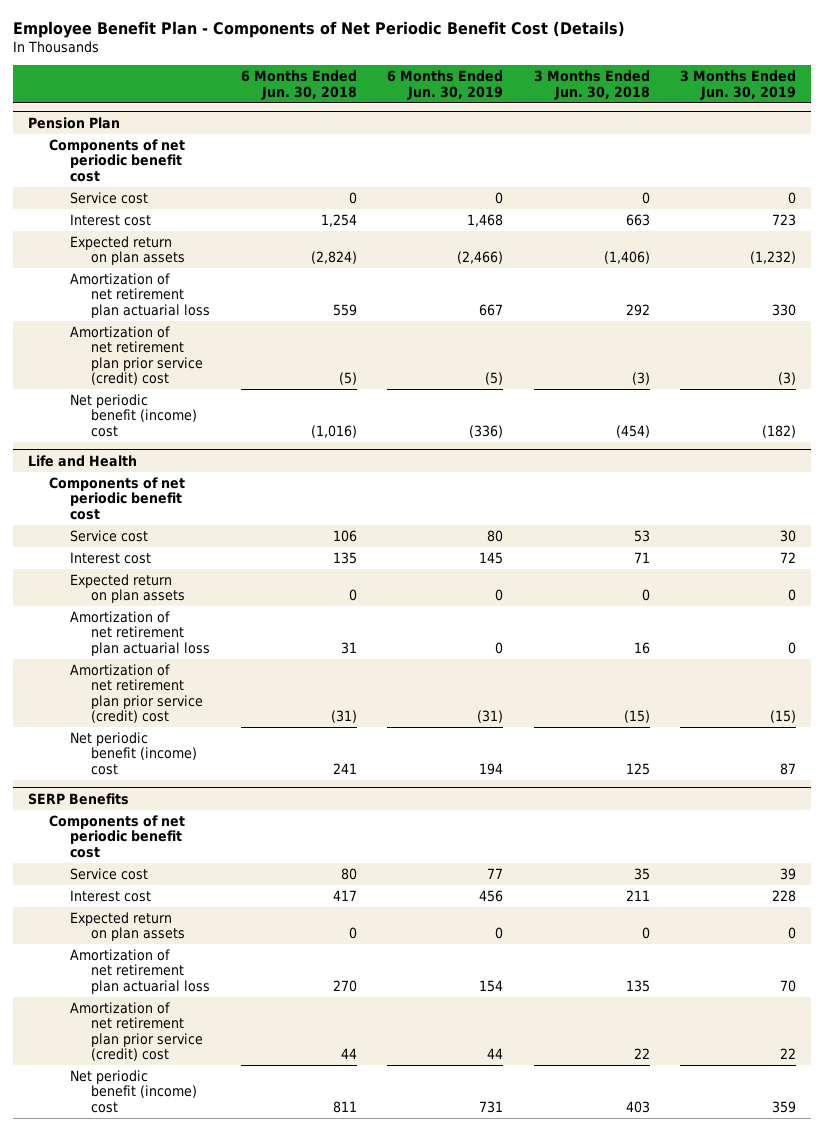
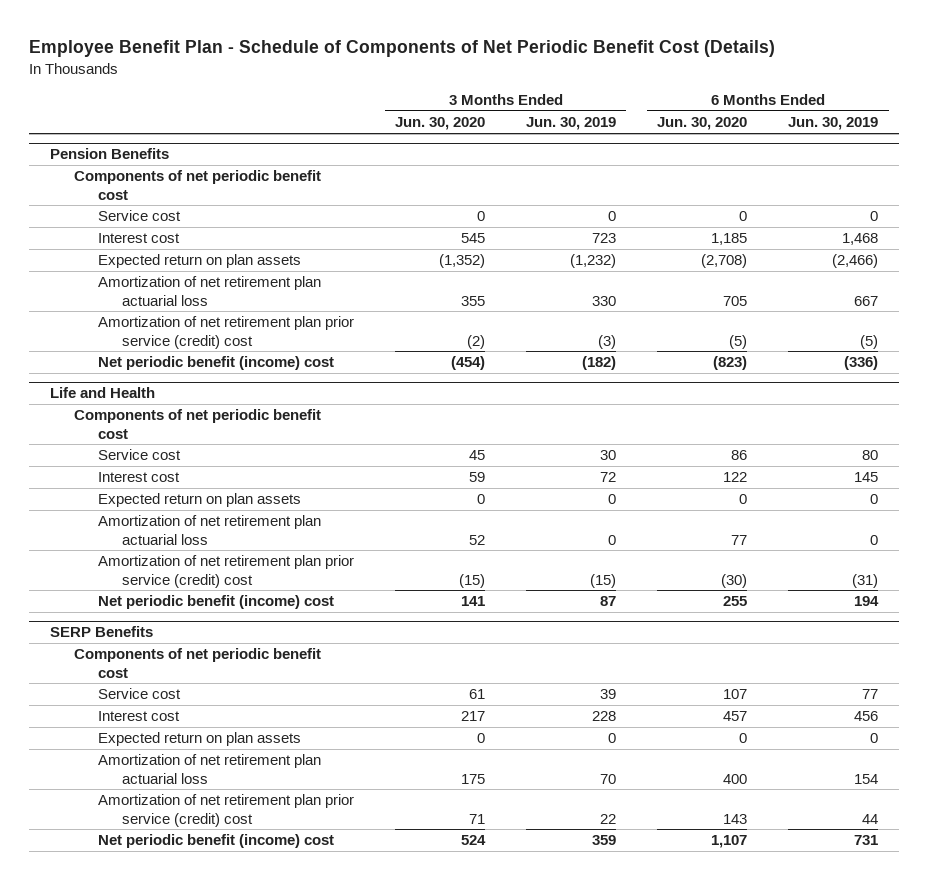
- Employee Benefit Plan - Components of Net Periodic Benefit Cost (Details)
+ Employee Benefit Plan - Schedule of Components of Net Periodic Benefit Cost (Details)
- | 6 Months Ended Jun. 30, 2018 | 6 Months Ended Jun. 30, 2019 | 3 Months Ended Jun. 30, 2018 | 3 Months Ended Jun. 30, 2019
+ | 3 Months Ended Jun. 30, 2020 | 3 Months Ended Jun. 30, 2019 | 6 Months Ended Jun. 30, 2020 | 6 Months Ended Jun. 30, 2019
- Pension Plan
+ Pension Benefits

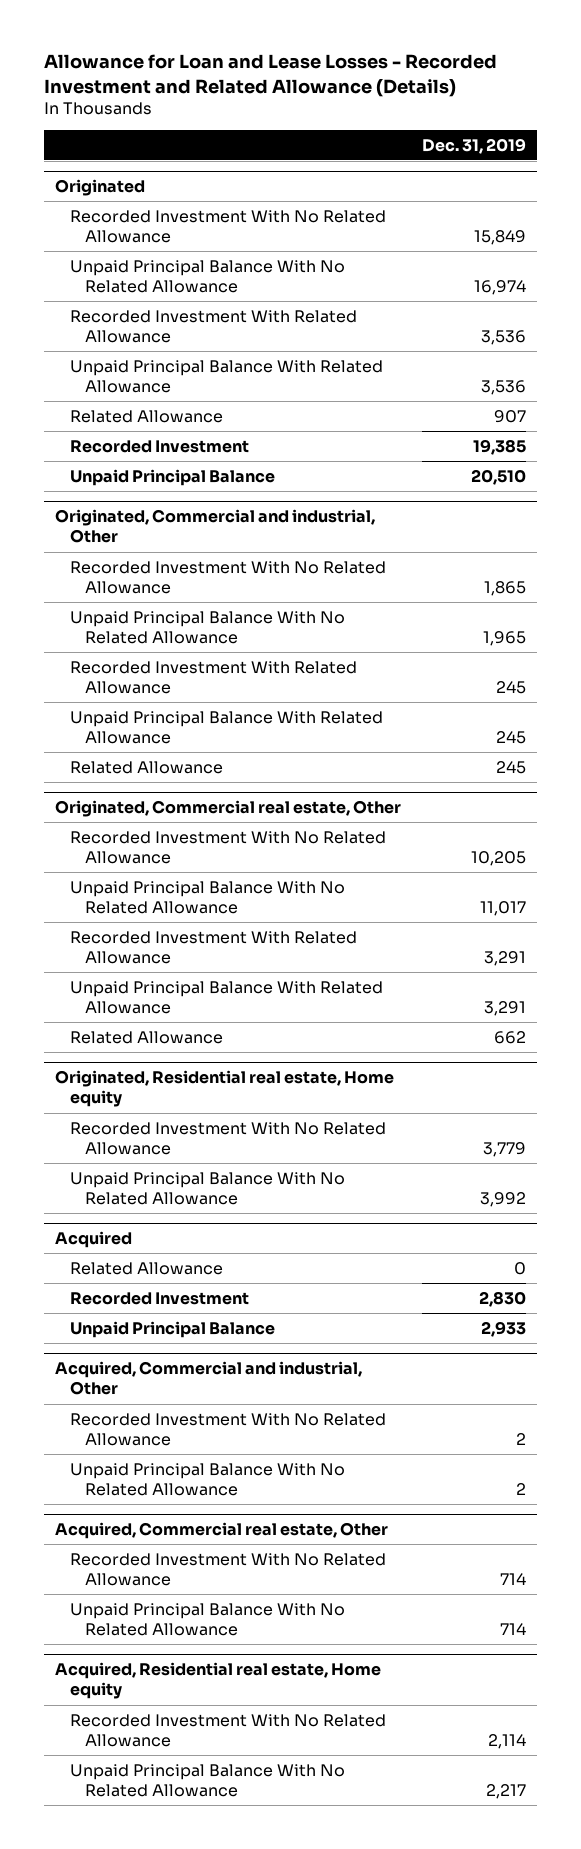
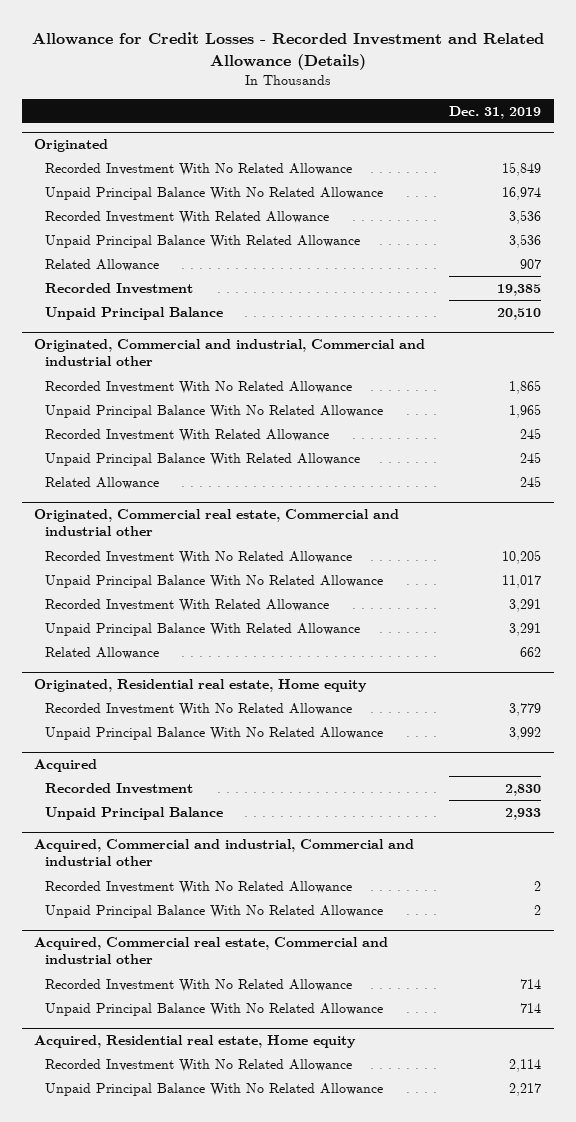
- Allowance for Loan and Lease Losses - Recorded Investment and Related Allowance (Details)
+ Allowance for Credit Losses - Recorded Investment and Related Allowance (Details)
- Originated, Commercial and industrial, Other
+ Originated, Commercial and industrial, Commercial and industrial other
- Originated, Commercial real estate, Other
+ Originated, Commercial real estate, Commercial and industrial other
@ Acquired
- Related Allowance | 0
- Acquired, Commercial and industrial, Other
+ Acquired, Commercial and industrial, Commercial and industrial other
- Acquired, Commercial real estate, Other
+ Acquired, Commercial real estate, Commercial and industrial other

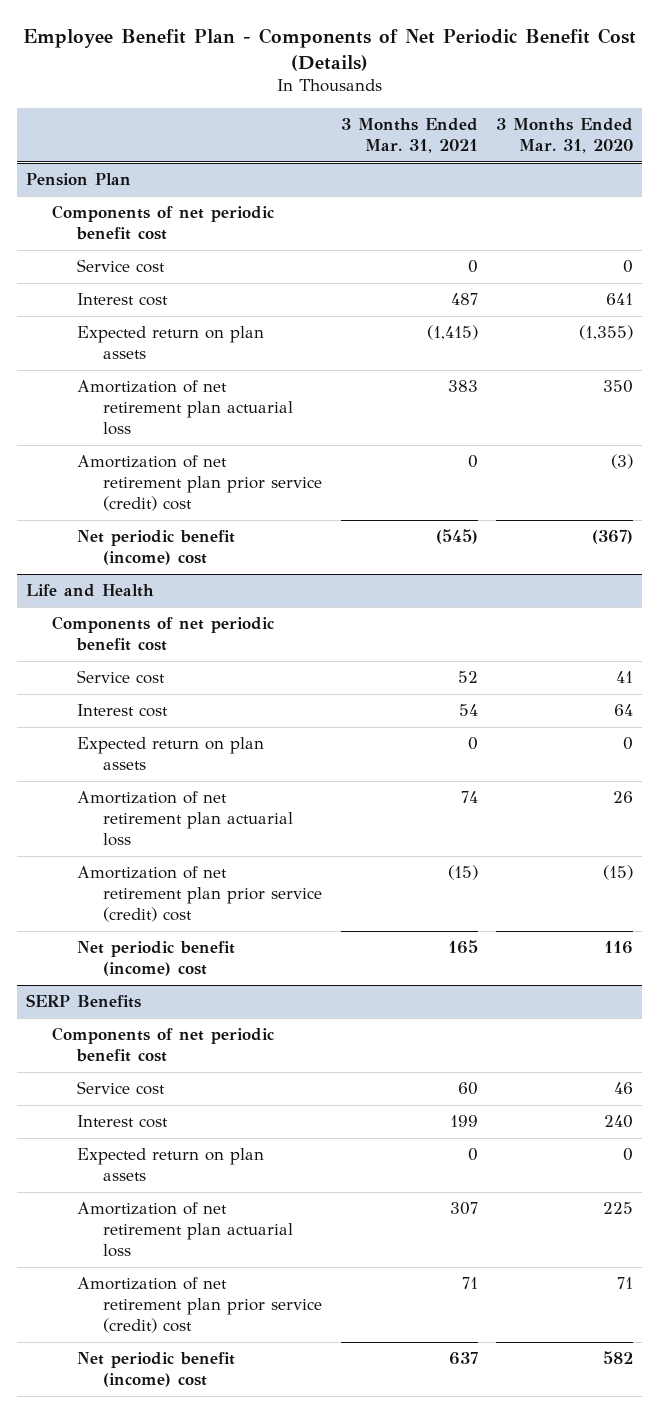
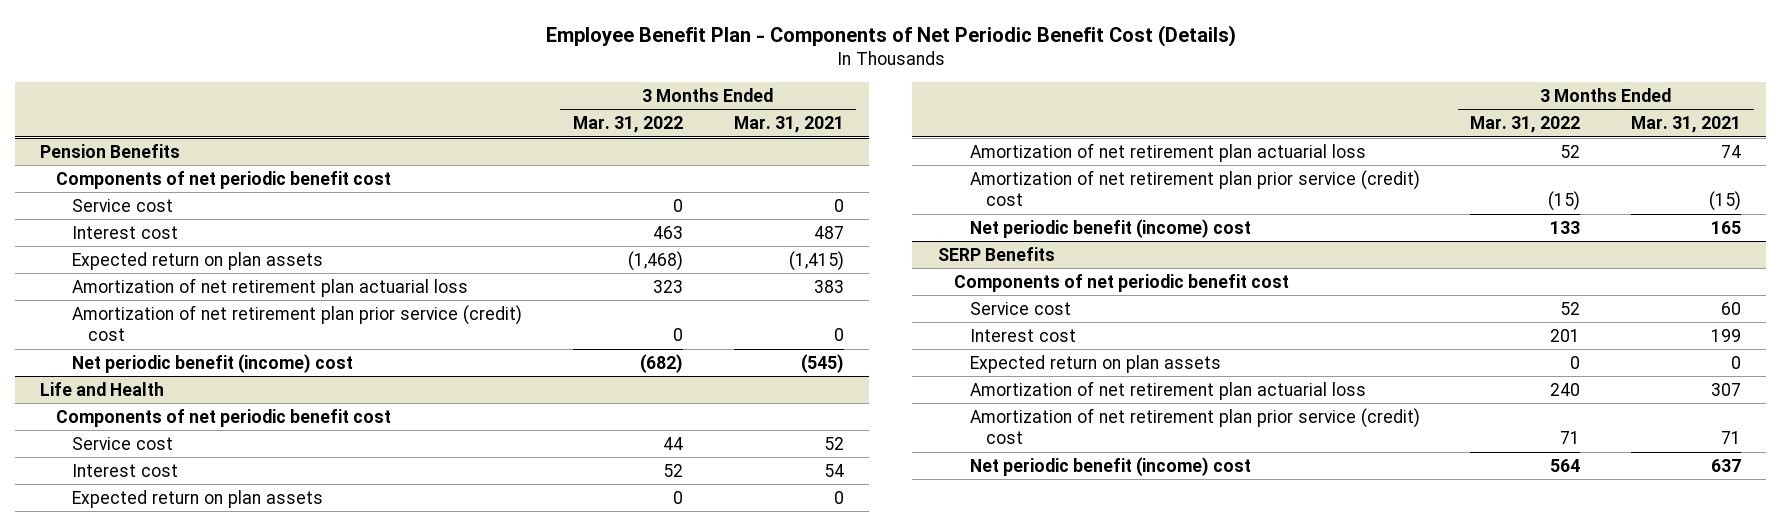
- | 3 Months Ended Mar. 31, 2021 | 3 Months Ended Mar. 31, 2020
+ | 3 Months Ended Mar. 31, 2022 | 3 Months Ended Mar. 31, 2021
- Pension Plan
+ Pension Benefits

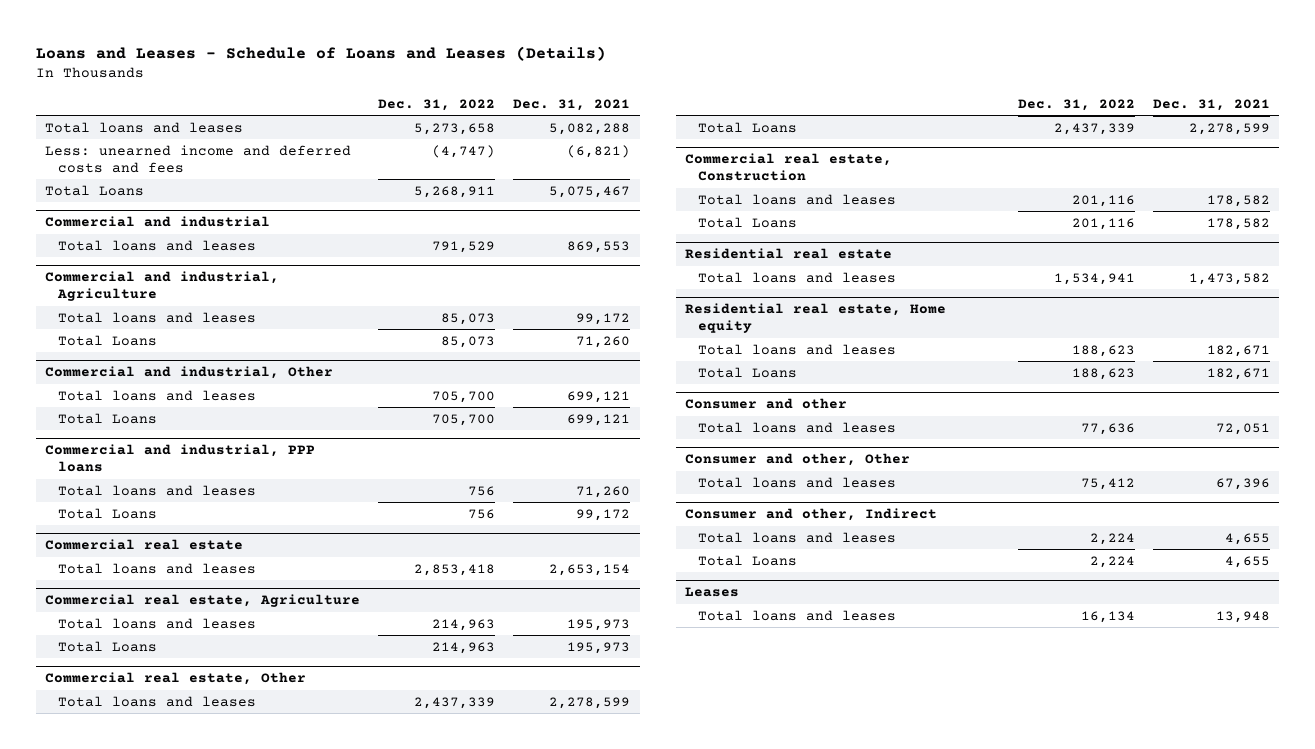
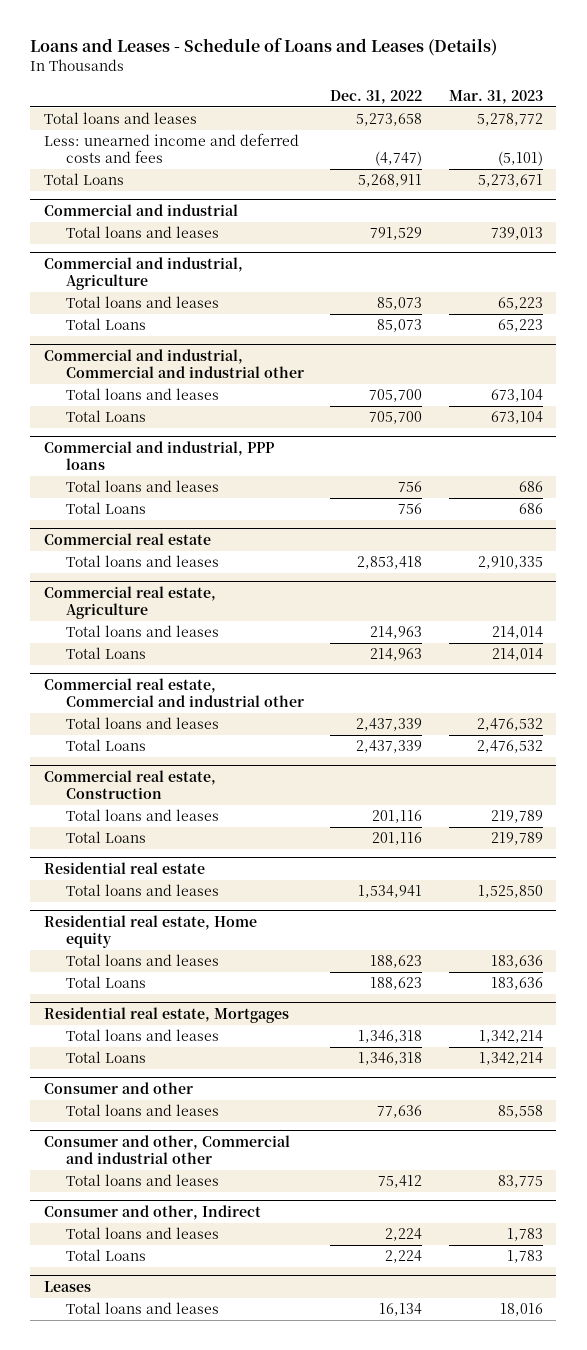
- | Dec. 31, 2022 | Dec. 31, 2021
+ | Dec. 31, 2022 | Mar. 31, 2023
- Commercial and industrial, Other
+ Commercial and industrial, Commercial and industrial other
- Commercial real estate, Other
+ Commercial real estate, Commercial and industrial other
+ Residential real estate, Mortgages
+ Total loans and leases | 1,346,318 | 1,342,214
+ Total Loans | 1,346,318 | 1,342,214
- Consumer and other, Other
+ Consumer and other, Commercial and industrial other

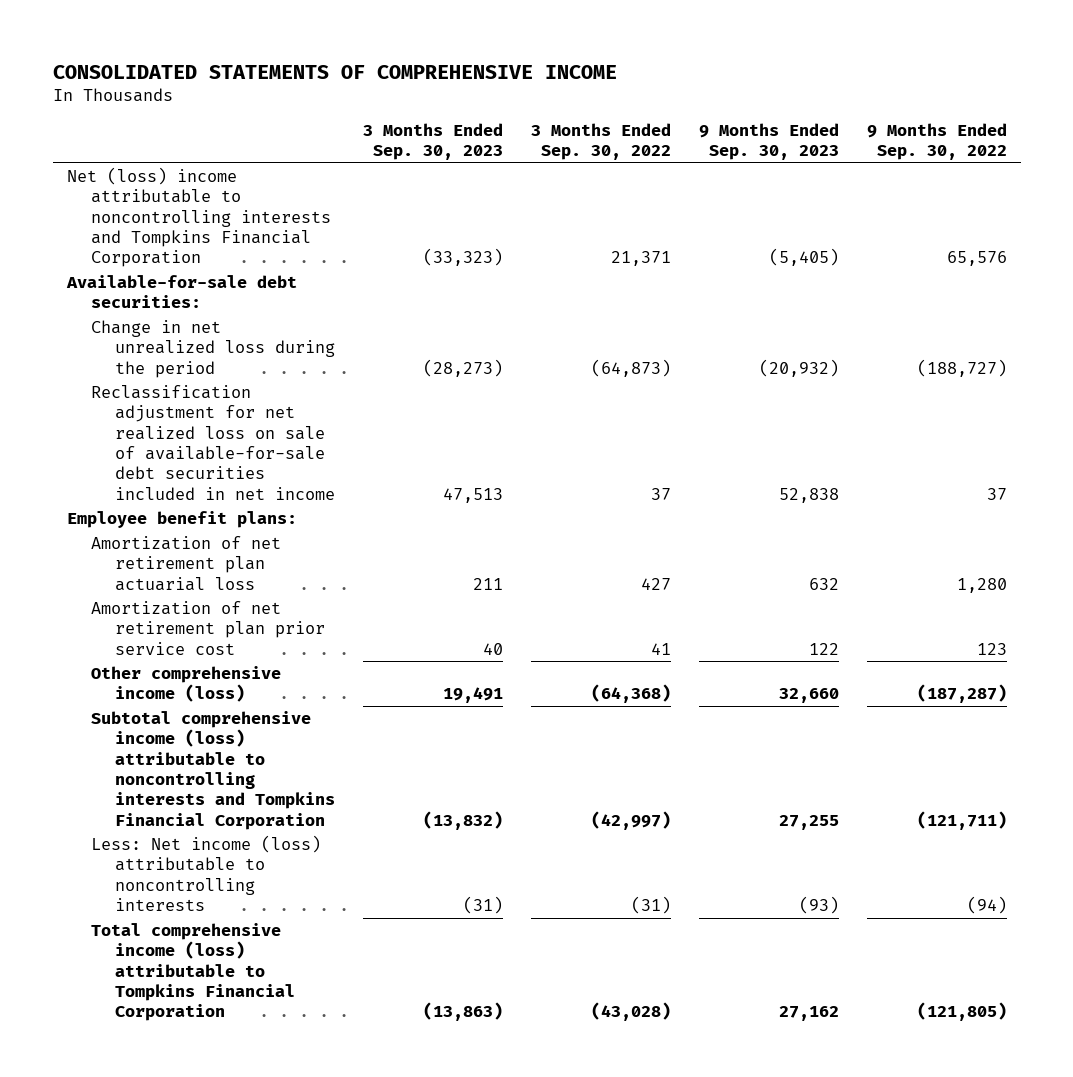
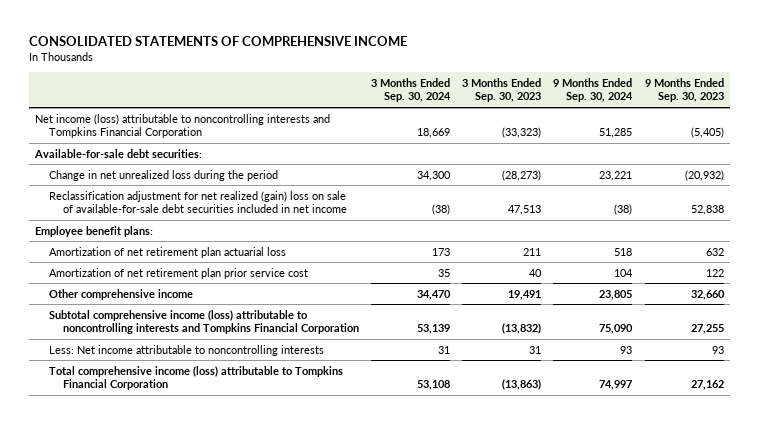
- | 3 Months Ended Sep. 30, 2023 | 3 Months Ended Sep. 30, 2022 | 9 Months Ended Sep. 30, 2023 | 9 Months Ended Sep. 30, 2022
+ | 3 Months Ended Sep. 30, 2024 | 3 Months Ended Sep. 30, 2023 | 9 Months Ended Sep. 30, 2024 | 9 Months Ended Sep. 30, 2023
- Net (loss) income attributable to noncontrolling interests and Tompkins Financial Corporation | (33,323) | 21,371 | (5,405) | 65,576
+ Net income (loss) attributable to noncontrolling interests and Tompkins Financial Corporation | 18,669 | (33,323) | 51,285 | (5,405)
- Reclassification adjustment for net realized loss on sale of available-for-sale debt securities included in net income | 47,513 | 37 | 52,838 | 37
+ Reclassification adjustment for net realized (gain) loss on sale of available-for-sale debt securities included in net income | (38) | 47,513 | (38) | 52,838
- Other comprehensive income (loss) | 19,491 | (64,368) | 32,660 | (187,287)
+ Other comprehensive income | 34,470 | 19,491 | 23,805 | 32,660
- Less: Net income (loss) attributable to noncontrolling interests | (31) | (31) | (93) | (94)
+ Less: Net income attributable to noncontrolling interests | 31 | 31 | 93 | 93

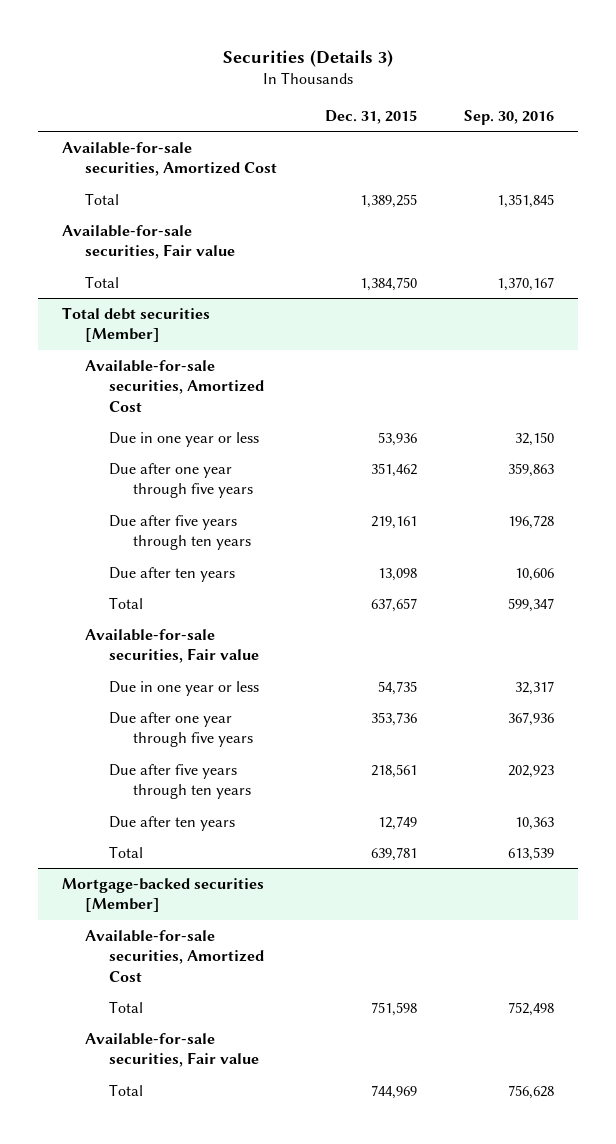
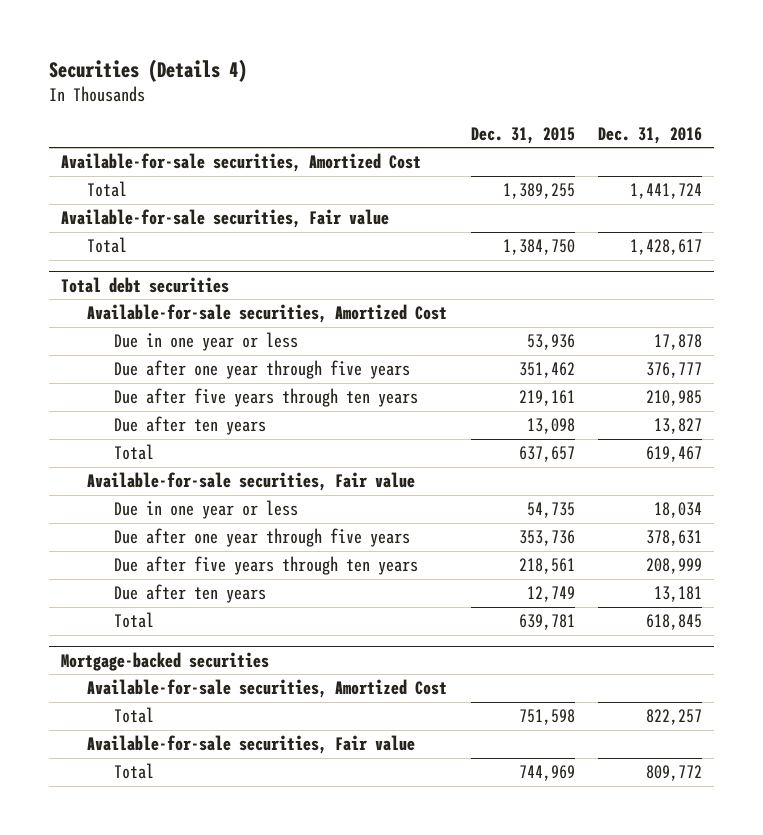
- Securities (Details 3)
+ Securities (Details 4)
- | Dec. 31, 2015 | Sep. 30, 2016
+ | Dec. 31, 2015 | Dec. 31, 2016
- Total debt securities [Member]
+ Total debt securities
- Mortgage-backed securities [Member]
+ Mortgage-backed securities

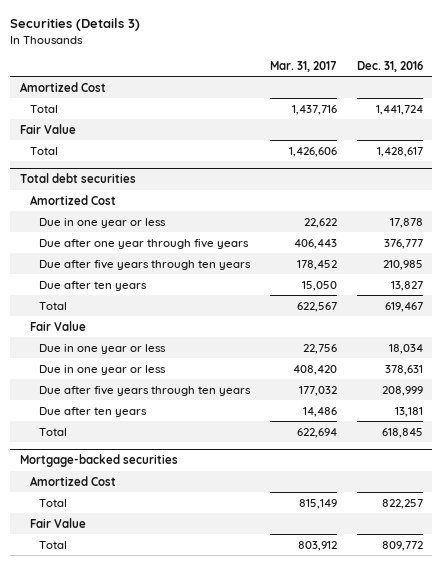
- Securities (Details 4)
+ Securities (Details 3)
- | Dec. 31, 2015 | Dec. 31, 2016
+ | Mar. 31, 2017 | Dec. 31, 2016
- Available-for-sale securities, Amortized Cost
+ Amortized Cost
- Available-for-sale securities, Fair value
+ Fair Value
@ Total debt securities
- Available-for-sale securities, Amortized Cost
+ Amortized Cost
- Available-for-sale securities, Fair value
+ Fair Value
- Due after one year through five years | 353,736 | 378,631
+ Due in one year or less | 408,420 | 378,631
@ Mortgage-backed securities
- Available-for-sale securities, Amortized Cost
+ Amortized Cost
- Available-for-sale securities, Fair value
+ Fair Value

